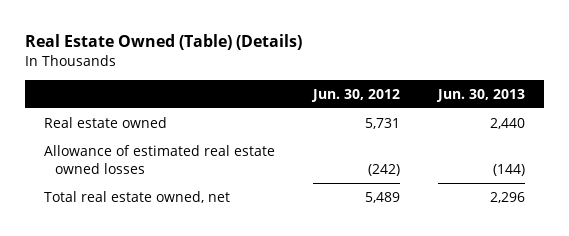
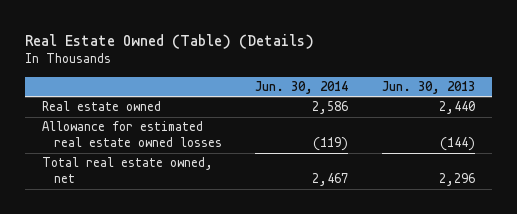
- | Jun. 30, 2012 | Jun. 30, 2013
+ | Jun. 30, 2014 | Jun. 30, 2013
- Allowance of estimated real estate owned losses | (242) | (144)
+ Allowance for estimated real estate owned losses | (119) | (144)

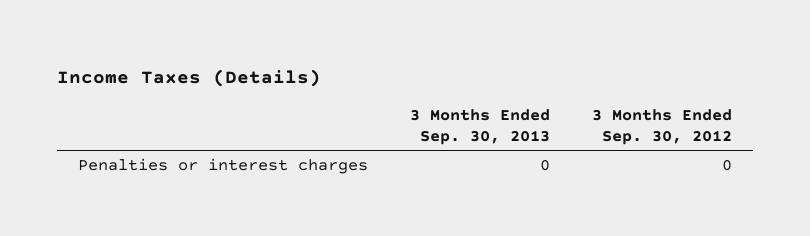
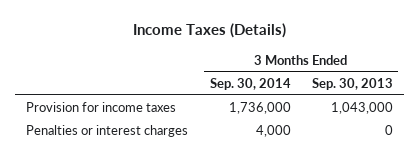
- | 3 Months Ended Sep. 30, 2013 | 3 Months Ended Sep. 30, 2012
+ | 3 Months Ended Sep. 30, 2014 | 3 Months Ended Sep. 30, 2013
+ Provision for income taxes | 1,736,000 | 1,043,000

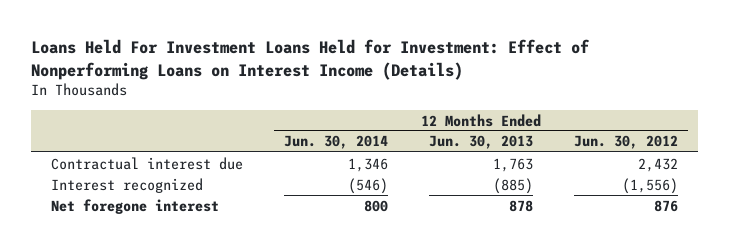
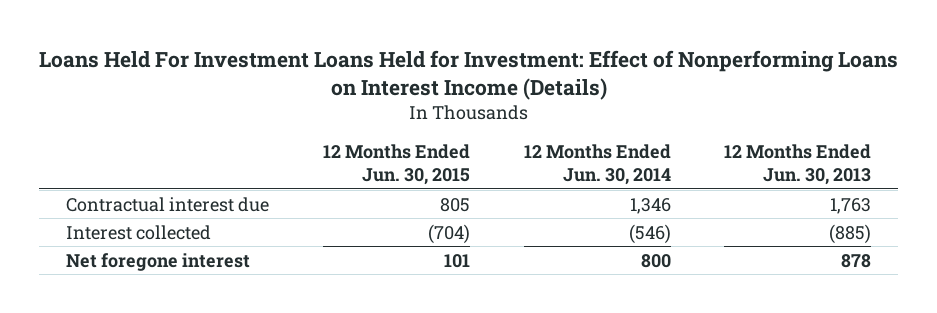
- | 12 Months Ended Jun. 30, 2014 | 12 Months Ended Jun. 30, 2013 | 12 Months Ended Jun. 30, 2012
+ | 12 Months Ended Jun. 30, 2015 | 12 Months Ended Jun. 30, 2014 | 12 Months Ended Jun. 30, 2013
- Interest recognized | (546) | (885) | (1,556)
+ Interest collected | (704) | (546) | (885)

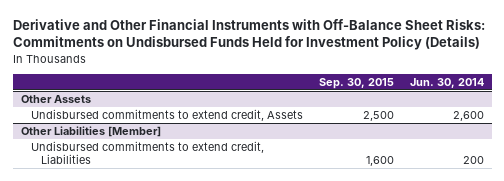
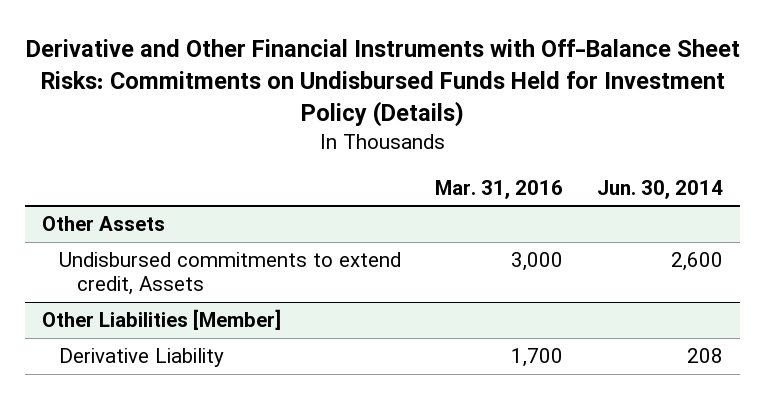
- | Sep. 30, 2015 | Jun. 30, 2014
+ | Mar. 31, 2016 | Jun. 30, 2014
@ Other Liabilities [Member]
- Undisbursed commitments to extend credit, Liabilities | 1,600 | 200
+ Derivative Liability | 1,700 | 208

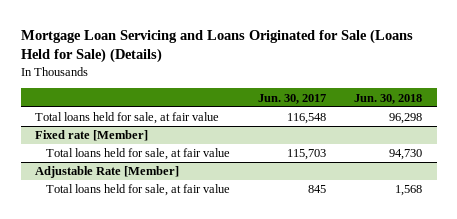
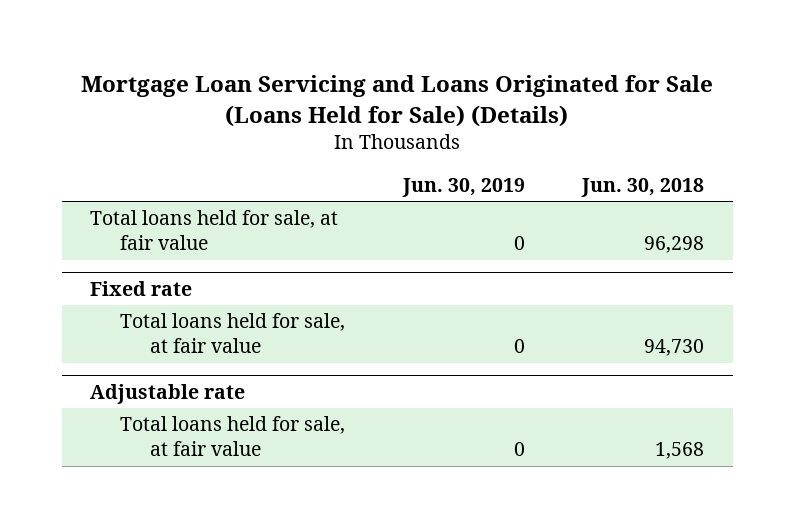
- | Jun. 30, 2017 | Jun. 30, 2018
+ | Jun. 30, 2019 | Jun. 30, 2018
- Fixed rate [Member]
+ Fixed rate
- Adjustable Rate [Member]
+ Adjustable rate

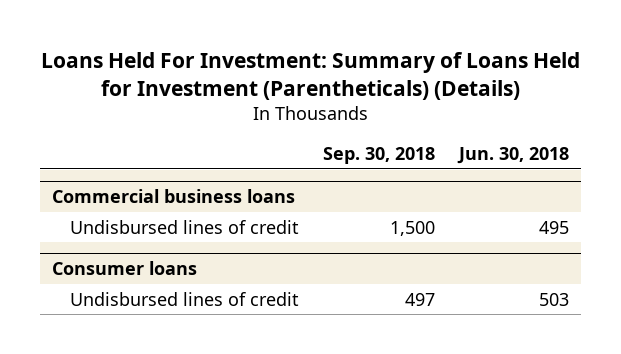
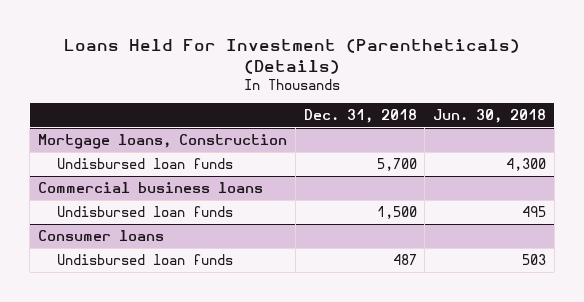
- Loans Held For Investment: Summary of Loans Held for Investment (Parentheticals) (Details)
+ Loans Held For Investment (Parentheticals) (Details)
- | Sep. 30, 2018 | Jun. 30, 2018
+ | Dec. 31, 2018 | Jun. 30, 2018
+ Mortgage loans, Construction
+ Undisbursed loan funds | 5,700 | 4,300
@ Commercial business loans
- Undisbursed lines of credit | 1,500 | 495
+ Undisbursed loan funds | 1,500 | 495
@ Consumer loans
- Undisbursed lines of credit | 497 | 503
+ Undisbursed loan funds | 487 | 503

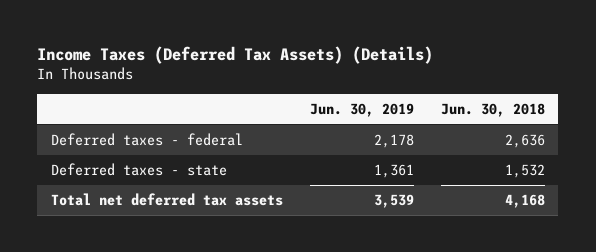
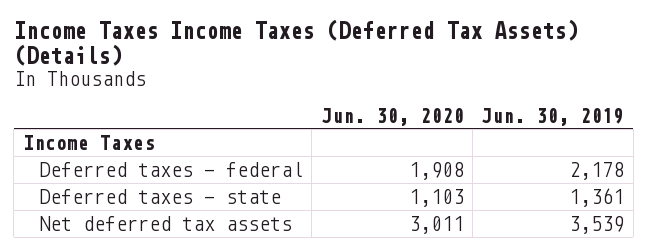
- Income Taxes (Deferred Tax Assets) (Details)
+ Income Taxes Income Taxes (Deferred Tax Assets) (Details)
- | Jun. 30, 2019 | Jun. 30, 2018
+ | Jun. 30, 2020 | Jun. 30, 2019
+ Income Taxes
- Total net deferred tax assets | 3,539 | 4,168
+ Net deferred tax assets | 3,011 | 3,539

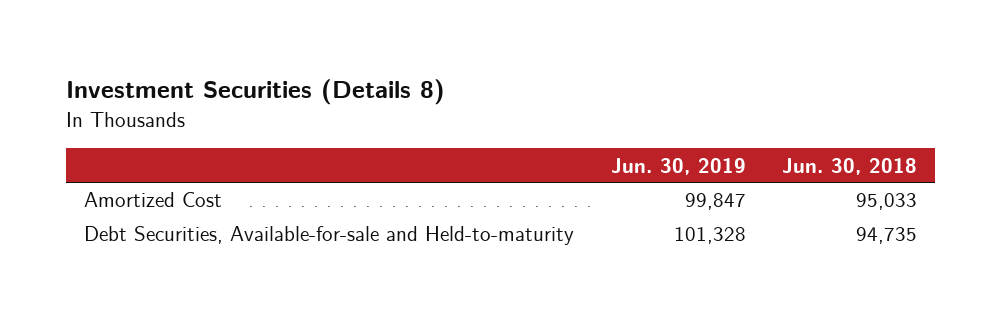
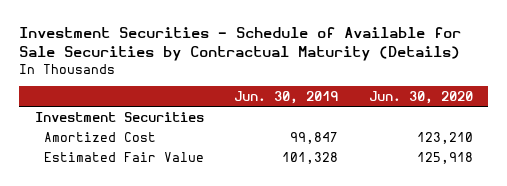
- Investment Securities (Details 8)
+ Investment Securities - Schedule of Available for Sale Securities by Contractual Maturity (Details)
- | Jun. 30, 2019 | Jun. 30, 2018
+ | Jun. 30, 2019 | Jun. 30, 2020
+ Investment Securities
- Debt Securities, Available-for-sale and Held-to-maturity | 101,328 | 94,735
+ Estimated Fair Value | 101,328 | 125,918

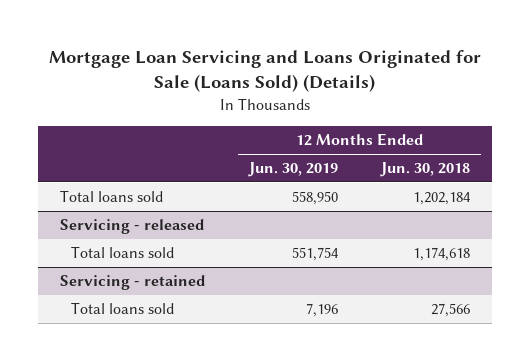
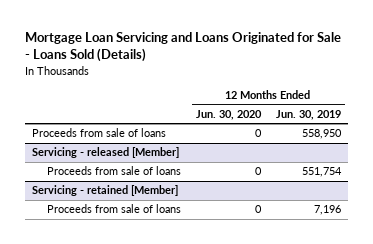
- Mortgage Loan Servicing and Loans Originated for Sale (Loans Sold) (Details)
+ Mortgage Loan Servicing and Loans Originated for Sale - Loans Sold (Details)
- | 12 Months Ended Jun. 30, 2019 | 12 Months Ended Jun. 30, 2018
+ | 12 Months Ended Jun. 30, 2020 | 12 Months Ended Jun. 30, 2019
- Total loans sold | 558,950 | 1,202,184
- Servicing - released
- Total loans sold | 551,754 | 1,174,618
- Servicing - retained
- Total loans sold | 7,196 | 27,566
+ Proceeds from sale of loans | 0 | 558,950
+ Servicing - released [Member]
+ Proceeds from sale of loans | 0 | 551,754
+ Servicing - retained [Member]
+ Proceeds from sale of loans | 0 | 7,196

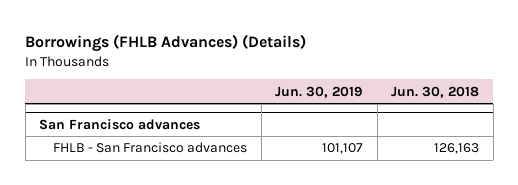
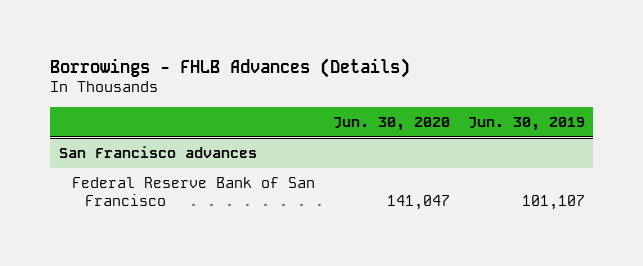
- Borrowings (FHLB Advances) (Details)
+ Borrowings - FHLB Advances (Details)
- | Jun. 30, 2019 | Jun. 30, 2018
+ | Jun. 30, 2020 | Jun. 30, 2019
@ San Francisco advances
- FHLB - San Francisco advances | 101,107 | 126,163
+ Federal Reserve Bank of San Francisco | 141,047 | 101,107

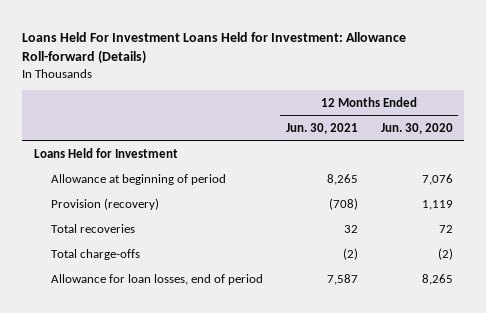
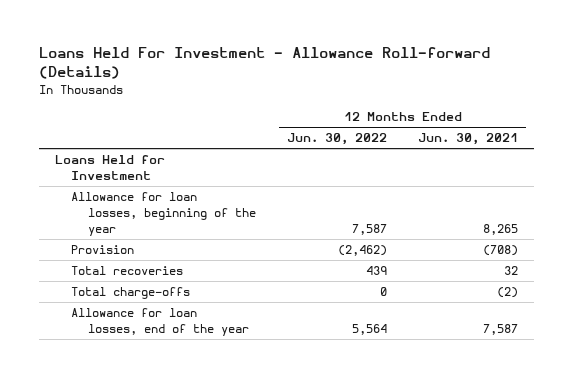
- Loans Held For Investment Loans Held for Investment: Allowance Roll-forward (Details)
+ Loans Held For Investment - Allowance Roll-forward (Details)
- | 12 Months Ended Jun. 30, 2021 | 12 Months Ended Jun. 30, 2020
+ | 12 Months Ended Jun. 30, 2022 | 12 Months Ended Jun. 30, 2021
- Allowance at beginning of period | 8,265 | 7,076
- Provision (recovery) | (708) | 1,119
+ Allowance for loan losses, beginning of the year | 7,587 | 8,265
+ Provision | (2,462) | (708)
- Allowance for loan losses, end of period | 7,587 | 8,265
+ Allowance for loan losses, end of the year | 5,564 | 7,587

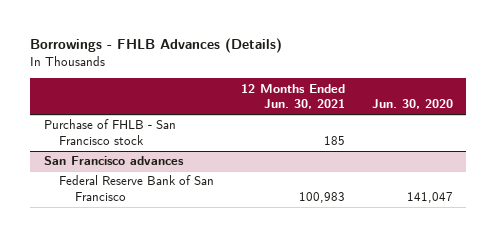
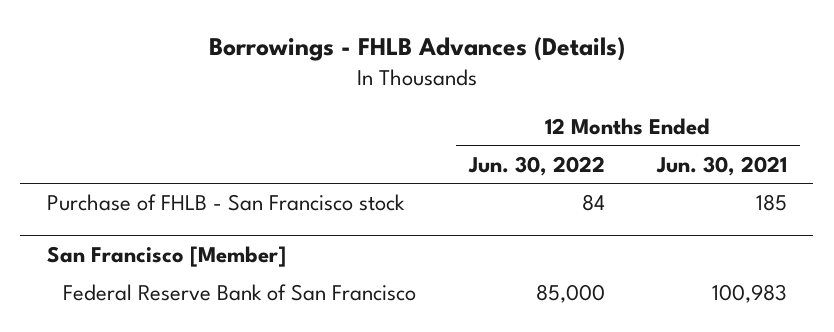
- | 12 Months Ended Jun. 30, 2021 | Jun. 30, 2020
+ | 12 Months Ended Jun. 30, 2022 | 12 Months Ended Jun. 30, 2021
- San Francisco advances
+ San Francisco [Member]

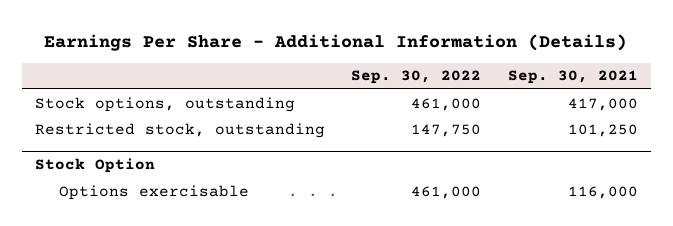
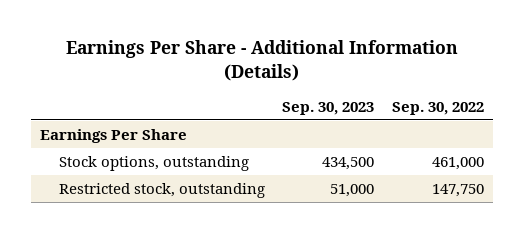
- | Sep. 30, 2022 | Sep. 30, 2021
+ | Sep. 30, 2023 | Sep. 30, 2022
+ Earnings Per Share
- Stock Option
- Options exercisable | 461,000 | 116,000

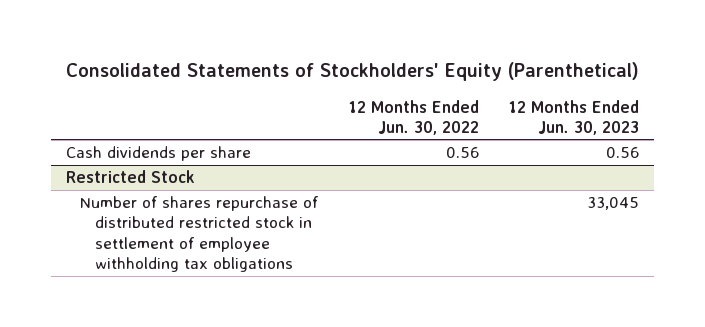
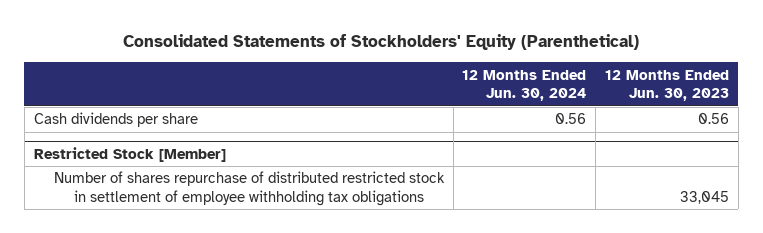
- | 12 Months Ended Jun. 30, 2022 | 12 Months Ended Jun. 30, 2023
+ | 12 Months Ended Jun. 30, 2024 | 12 Months Ended Jun. 30, 2023
- Restricted Stock
+ Restricted Stock [Member]

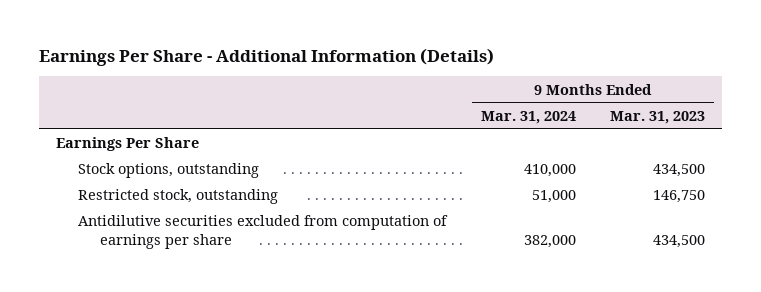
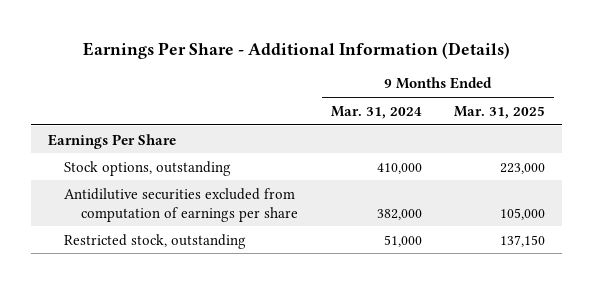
- | 9 Months Ended Mar. 31, 2024 | 9 Months Ended Mar. 31, 2023
+ | 9 Months Ended Mar. 31, 2024 | 9 Months Ended Mar. 31, 2025
moved down: Restricted stock, outstanding | 51,000 | 137,150

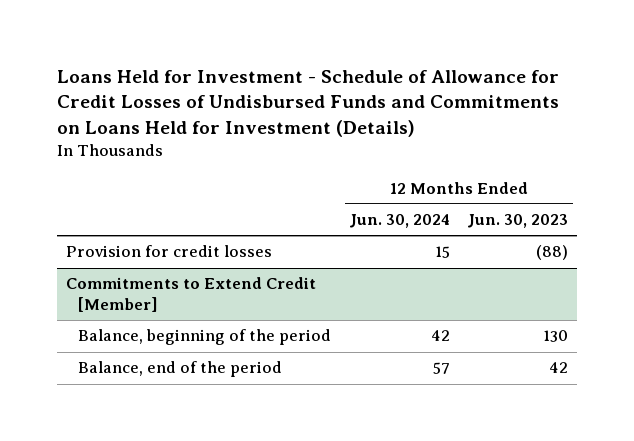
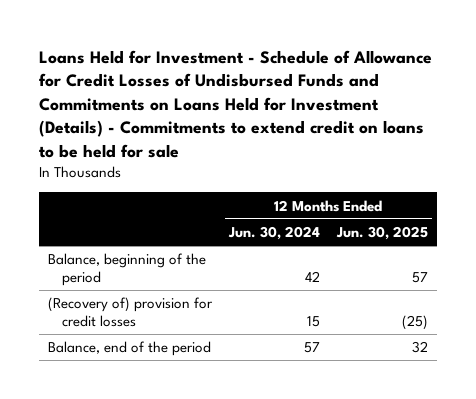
- Loans Held for Investment - Schedule of Allowance for Credit Losses of Undisbursed Funds and Commitments on Loans Held for Investment (Details)
+ Loans Held for Investment - Schedule of Allowance for Credit Losses of Undisbursed Funds and Commitments on Loans Held for Investment (Details) - Commitments to extend credit on loans to be held for sale
- | 12 Months Ended Jun. 30, 2024 | 12 Months Ended Jun. 30, 2023
+ | 12 Months Ended Jun. 30, 2024 | 12 Months Ended Jun. 30, 2025
- Provision for credit losses | 15 | (88)
- Commitments to Extend Credit [Member]
+ (Recovery of) provision for credit losses | 15 | (25)

